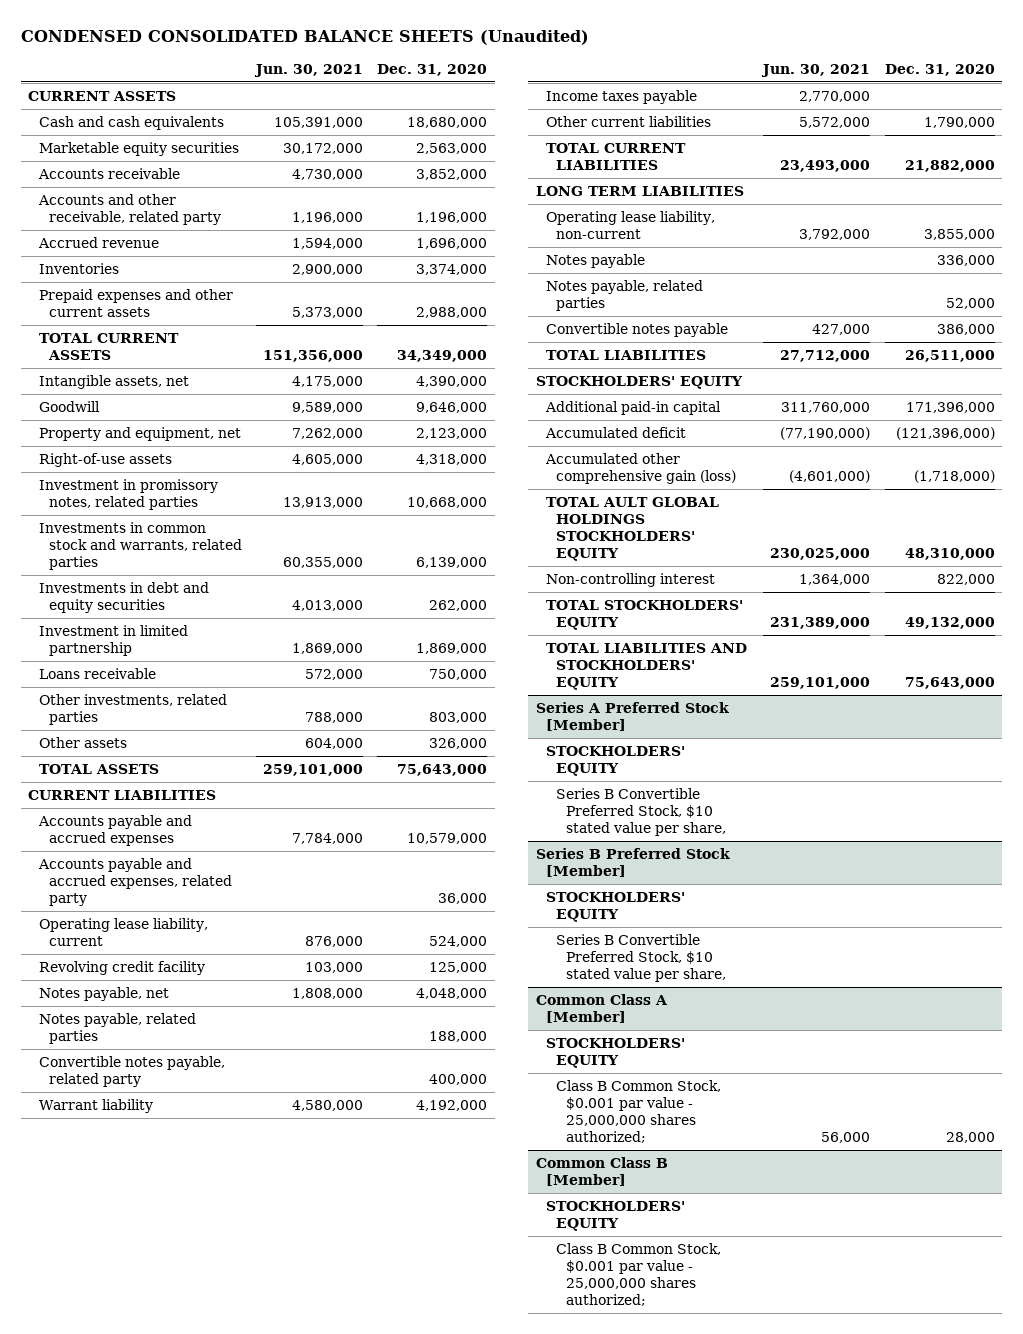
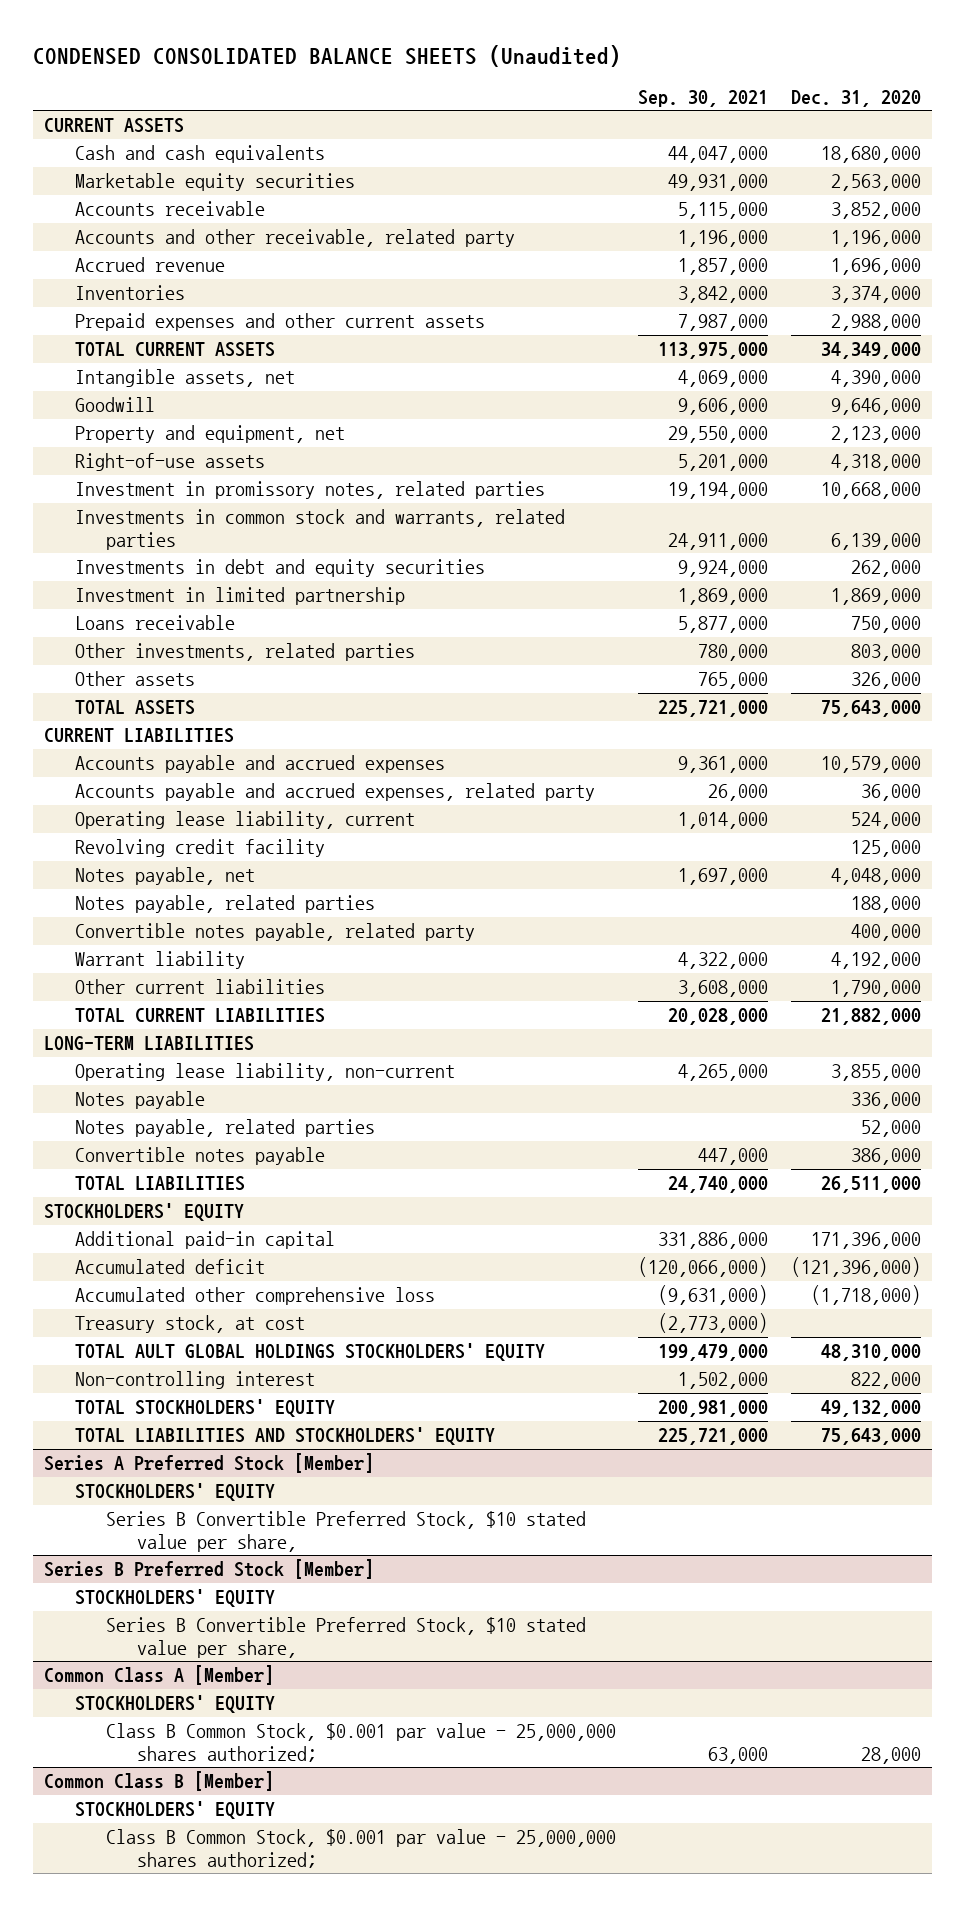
- | Jun. 30, 2021 | Dec. 31, 2020
+ | Sep. 30, 2021 | Dec. 31, 2020
- Income taxes payable | 2,770,000 |
- LONG TERM LIABILITIES
+ LONG-TERM LIABILITIES
- Accumulated other comprehensive gain (loss) | (4,601,000) | (1,718,000)
+ Accumulated other comprehensive loss | (9,631,000) | (1,718,000)
+ Treasury stock, at cost | (2,773,000) |

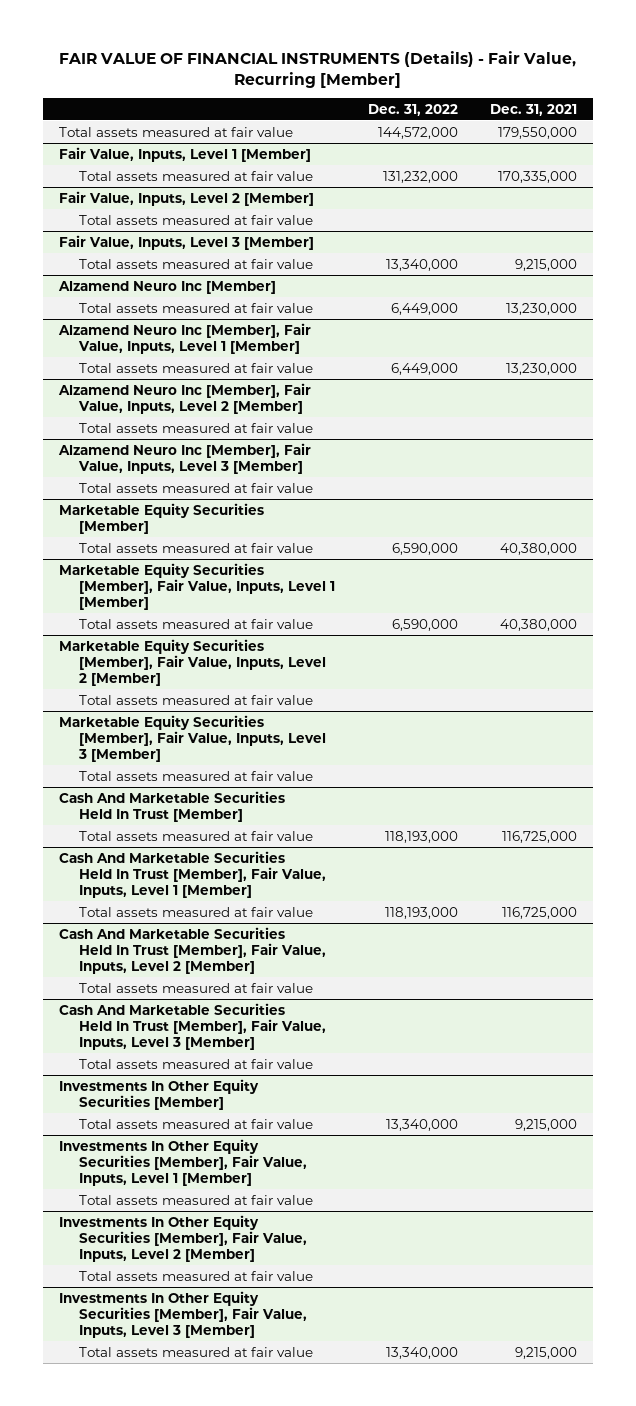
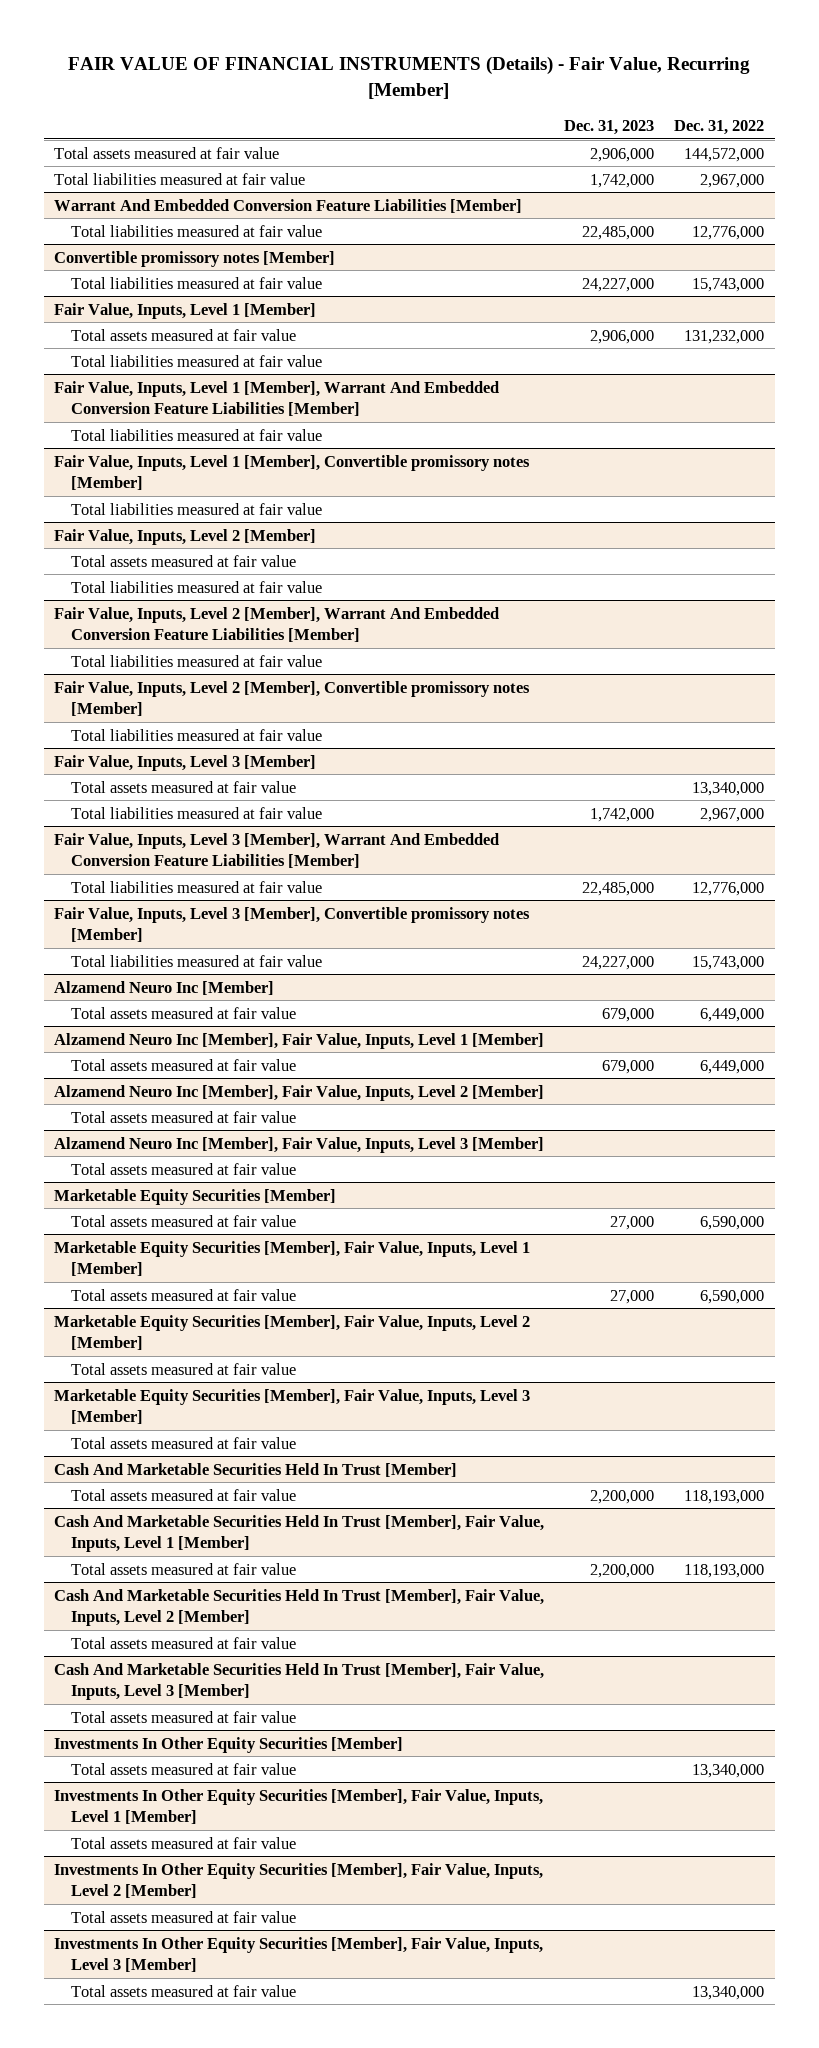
- | Dec. 31, 2022 | Dec. 31, 2021
+ | Dec. 31, 2023 | Dec. 31, 2022
+ Total liabilities measured at fair value | 1,742,000 | 2,967,000
+ Warrant And Embedded Conversion Feature Liabilities [Member]
+ Total liabilities measured at fair value | 22,485,000 | 12,776,000
+ Convertible promissory notes [Member]
+ Total liabilities measured at fair value | 24,227,000 | 15,743,000
@ Fair Value, Inputs, Level 1 [Member]
+ Total liabilities measured at fair value
+ Fair Value, Inputs, Level 1 [Member], Warrant And Embedded Conversion Feature Liabilities [Member]
+ Total liabilities measured at fair value
+ Fair Value, Inputs, Level 1 [Member], Convertible promissory notes [Member]
+ Total liabilities measured at fair value
@ Fair Value, Inputs, Level 2 [Member]
+ Total liabilities measured at fair value
+ Fair Value, Inputs, Level 2 [Member], Warrant And Embedded Conversion Feature Liabilities [Member]
+ Total liabilities measured at fair value
+ Fair Value, Inputs, Level 2 [Member], Convertible promissory notes [Member]
+ Total liabilities measured at fair value
@ Fair Value, Inputs, Level 3 [Member]
+ Total liabilities measured at fair value | 1,742,000 | 2,967,000
+ Fair Value, Inputs, Level 3 [Member], Warrant And Embedded Conversion Feature Liabilities [Member]
+ Total liabilities measured at fair value | 22,485,000 | 12,776,000
+ Fair Value, Inputs, Level 3 [Member], Convertible promissory notes [Member]
+ Total liabilities measured at fair value | 24,227,000 | 15,743,000

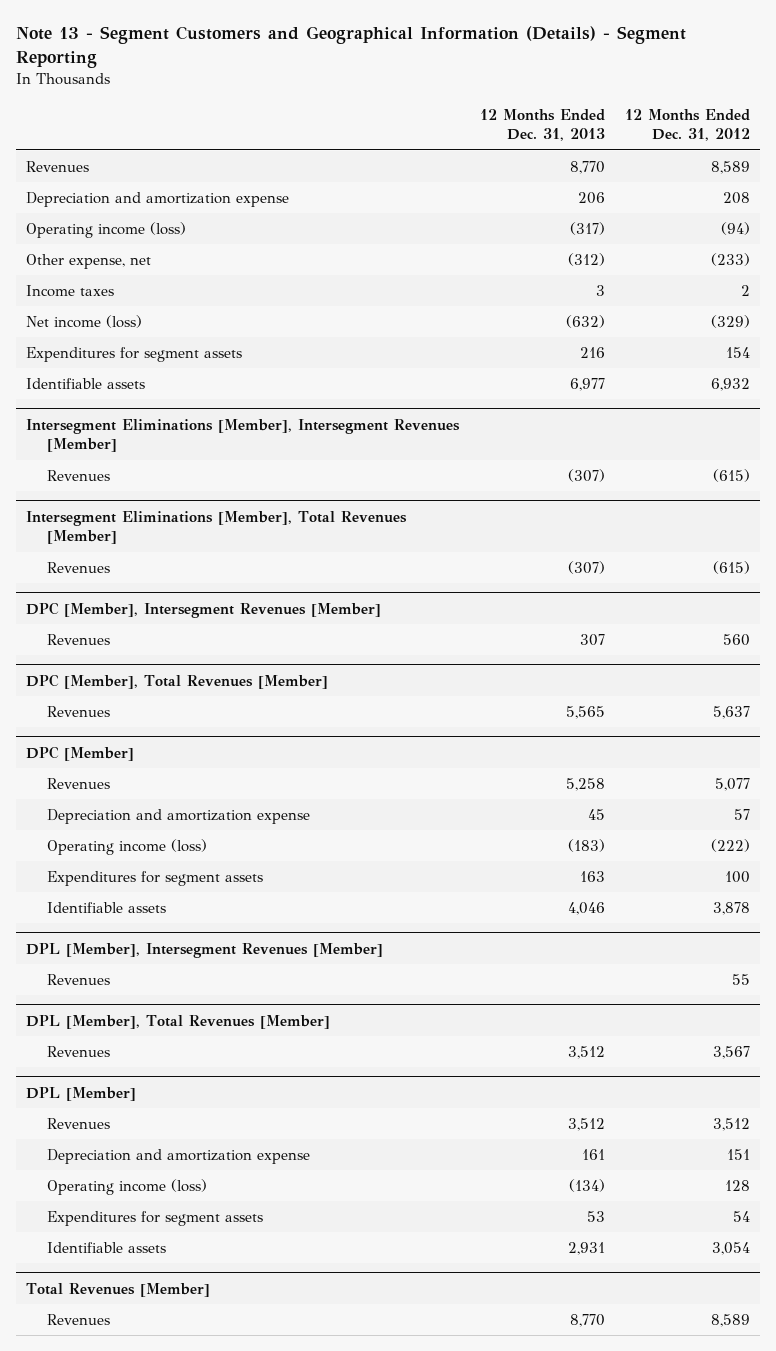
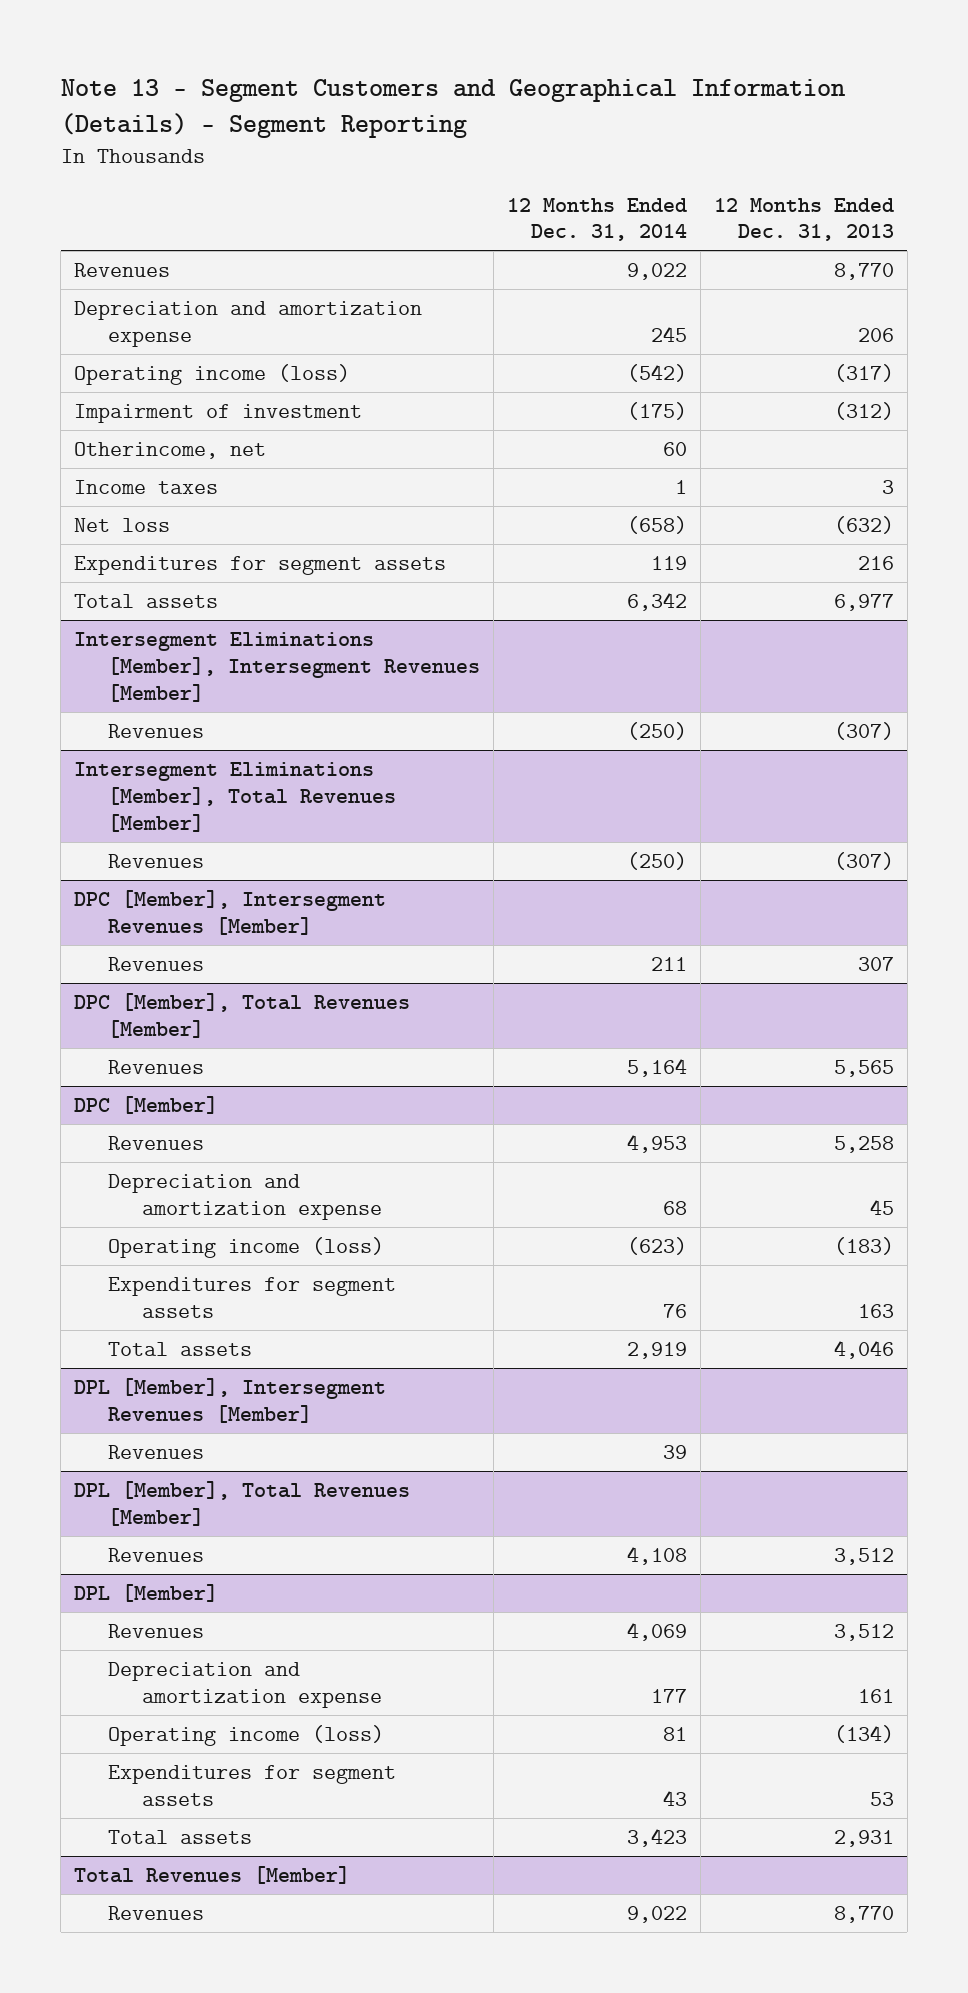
- | 12 Months Ended Dec. 31, 2013 | 12 Months Ended Dec. 31, 2012
+ | 12 Months Ended Dec. 31, 2014 | 12 Months Ended Dec. 31, 2013
- Other expense, net | (312) | (233)
+ Impairment of investment | (175) | (312)
+ Otherincome, net | 60 |
- Net income (loss) | (632) | (329)
+ Net loss | (658) | (632)
- Identifiable assets | 6,977 | 6,932
+ Total assets | 6,342 | 6,977
@ DPC [Member]
- Identifiable assets | 4,046 | 3,878
+ Total assets | 2,919 | 4,046
@ DPL [Member]
- Identifiable assets | 2,931 | 3,054
+ Total assets | 3,423 | 2,931

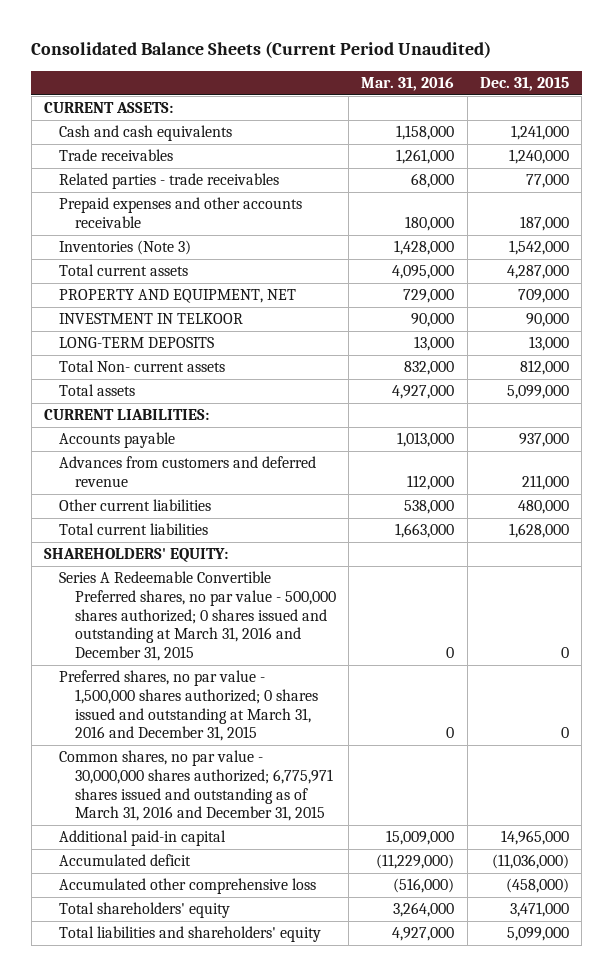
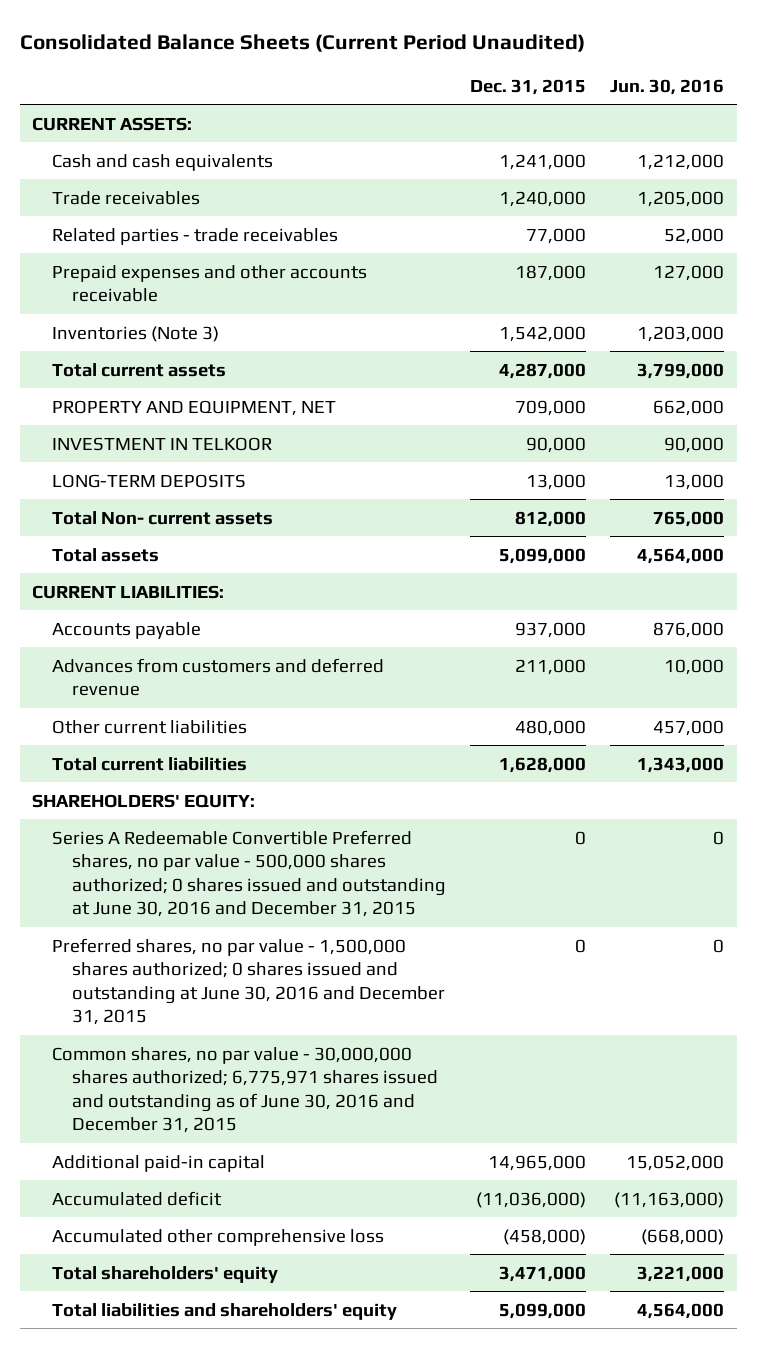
- | Mar. 31, 2016 | Dec. 31, 2015
+ | Dec. 31, 2015 | Jun. 30, 2016
- Series A Redeemable Convertible Preferred shares, no par value - 500,000 shares authorized; 0 shares issued and outstanding at March 31, 2016 and December 31, 2015 | 0 | 0
- Preferred shares, no par value - 1,500,000 shares authorized; 0 shares issued and outstanding at March 31, 2016 and December 31, 2015 | 0 | 0
- Common shares, no par value - 30,000,000 shares authorized; 6,775,971 shares issued and outstanding as of March 31, 2016 and December 31, 2015
+ Series A Redeemable Convertible Preferred shares, no par value - 500,000 shares authorized; 0 shares issued and outstanding at June 30, 2016 and December 31, 2015 | 0 | 0
+ Preferred shares, no par value - 1,500,000 shares authorized; 0 shares issued and outstanding at June 30, 2016 and December 31, 2015 | 0 | 0
+ Common shares, no par value - 30,000,000 shares authorized; 6,775,971 shares issued and outstanding as of June 30, 2016 and December 31, 2015

